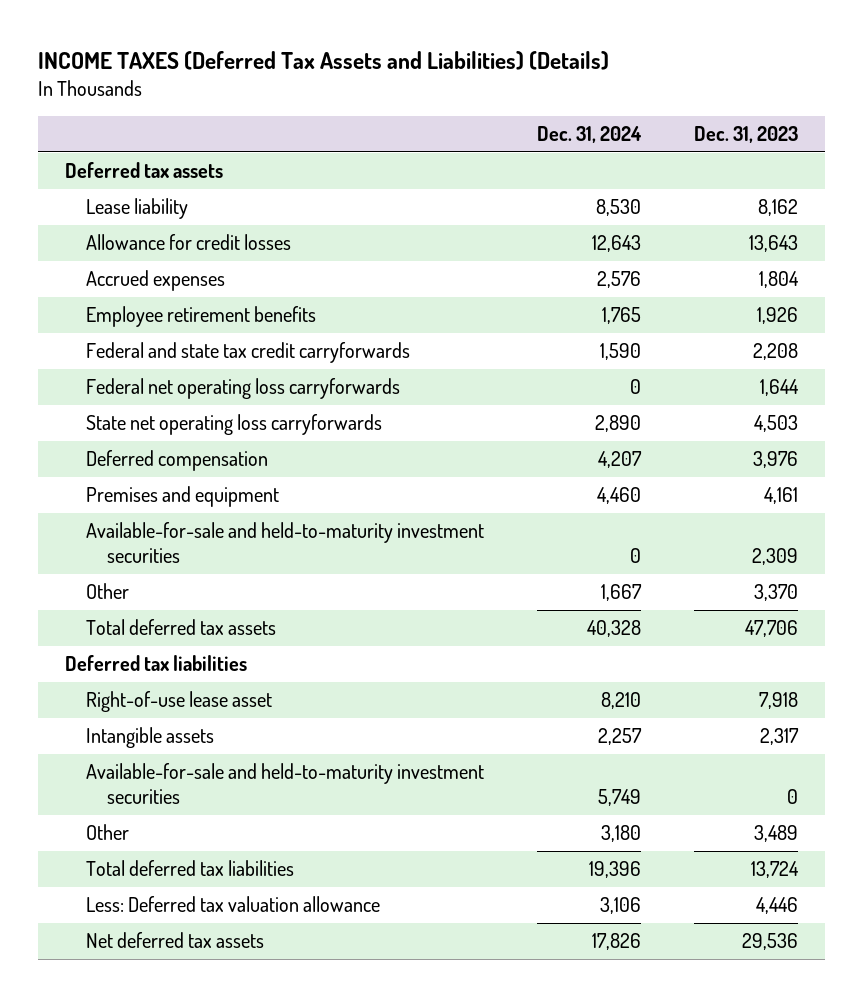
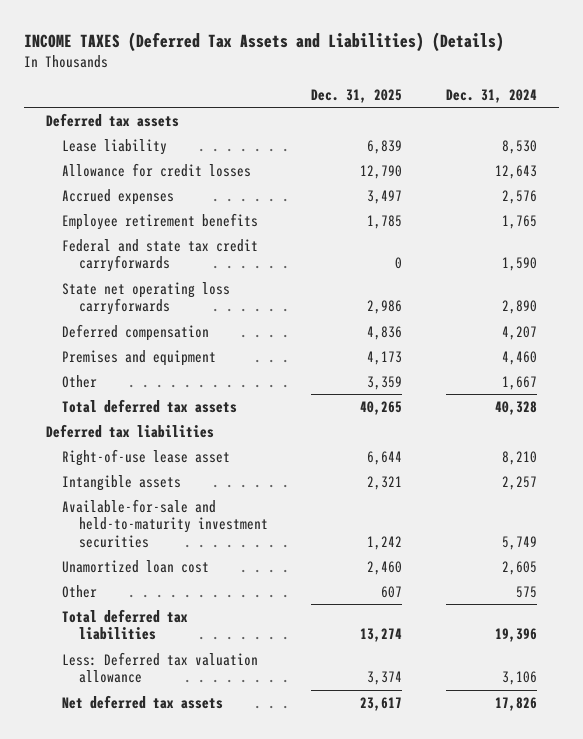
- | Dec. 31, 2024 | Dec. 31, 2023
+ | Dec. 31, 2025 | Dec. 31, 2024
- Federal net operating loss carryforwards | 0 | 1,644
- Available-for-sale and held-to-maturity investment securities | 0 | 2,309
- Other | 3,180 | 3,489
+ Unamortized loan cost | 2,460 | 2,605
+ Other | 607 | 575

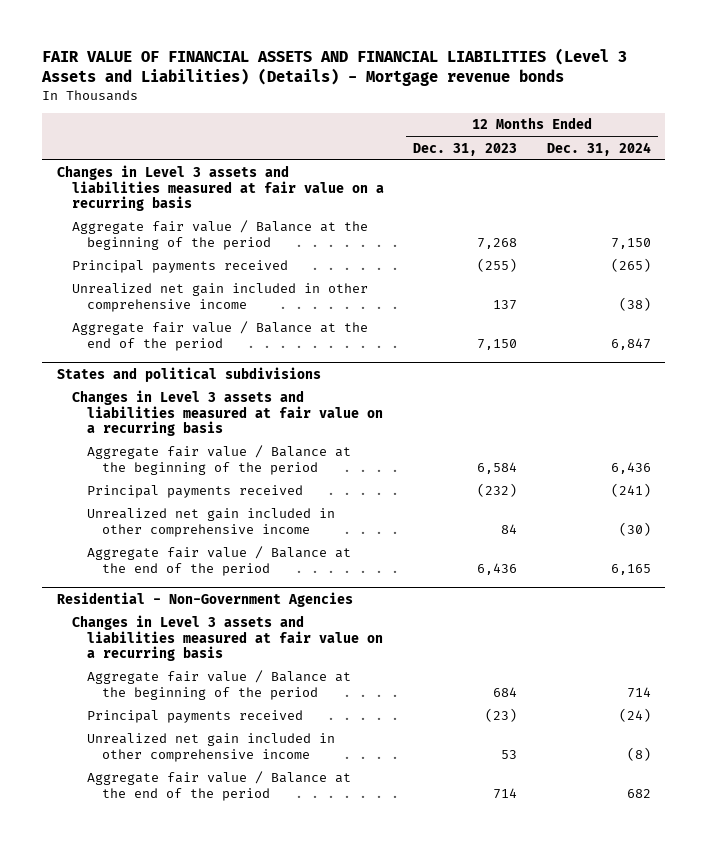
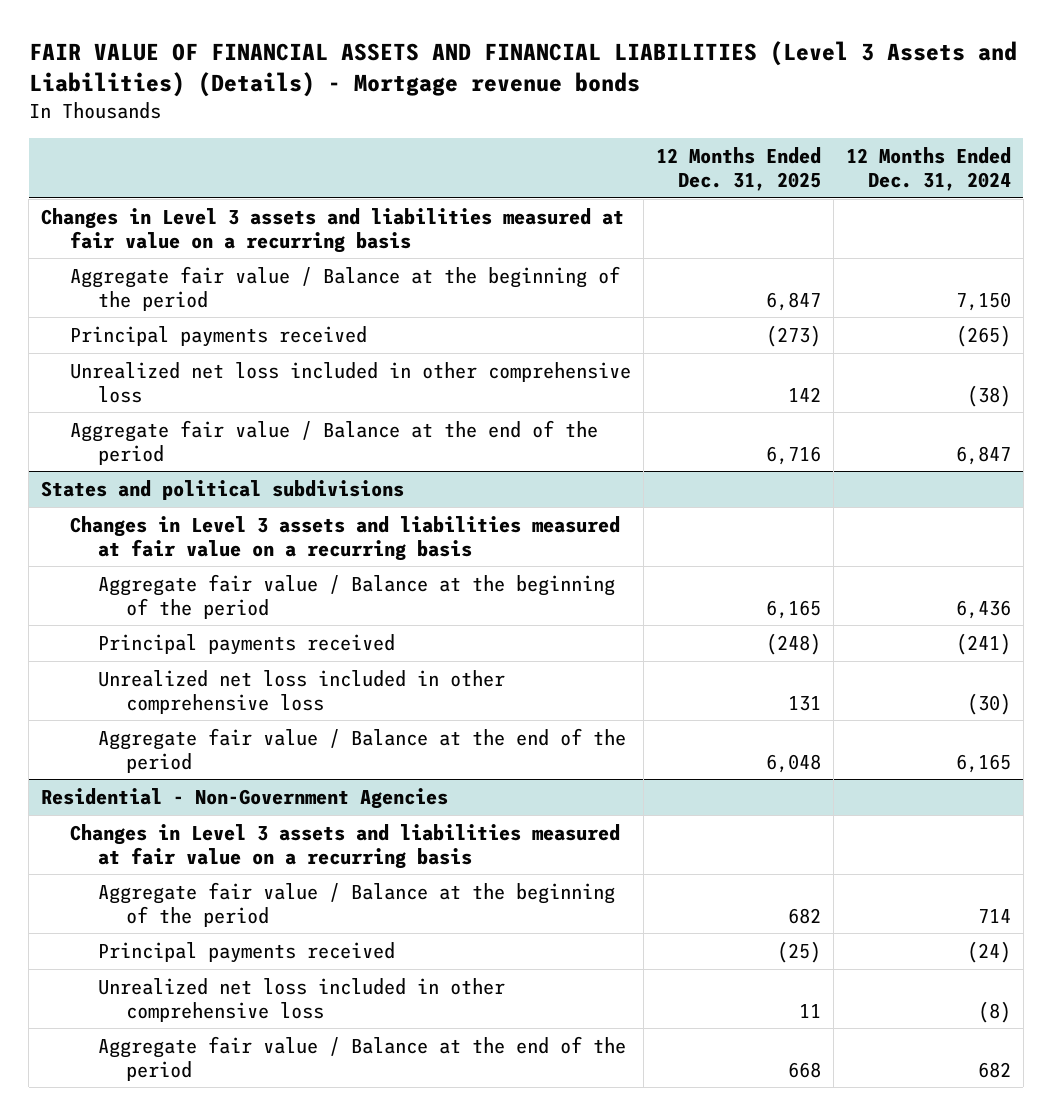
- | 12 Months Ended Dec. 31, 2023 | 12 Months Ended Dec. 31, 2024
+ | 12 Months Ended Dec. 31, 2025 | 12 Months Ended Dec. 31, 2024
- Unrealized net gain included in other comprehensive income | 137 | (38)
+ Unrealized net loss included in other comprehensive loss | 142 | (38)
@ States and political subdivisions
- Unrealized net gain included in other comprehensive income | 84 | (30)
+ Unrealized net loss included in other comprehensive loss | 131 | (30)
@ Residential - Non-Government Agencies
- Unrealized net gain included in other comprehensive income | 53 | (8)
+ Unrealized net loss included in other comprehensive loss | 11 | (8)

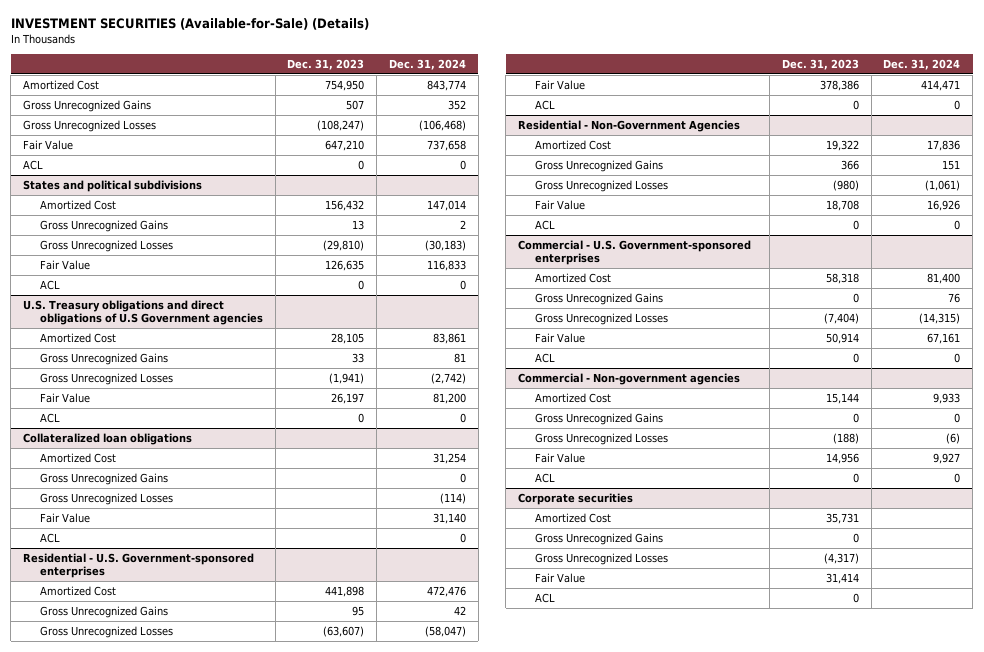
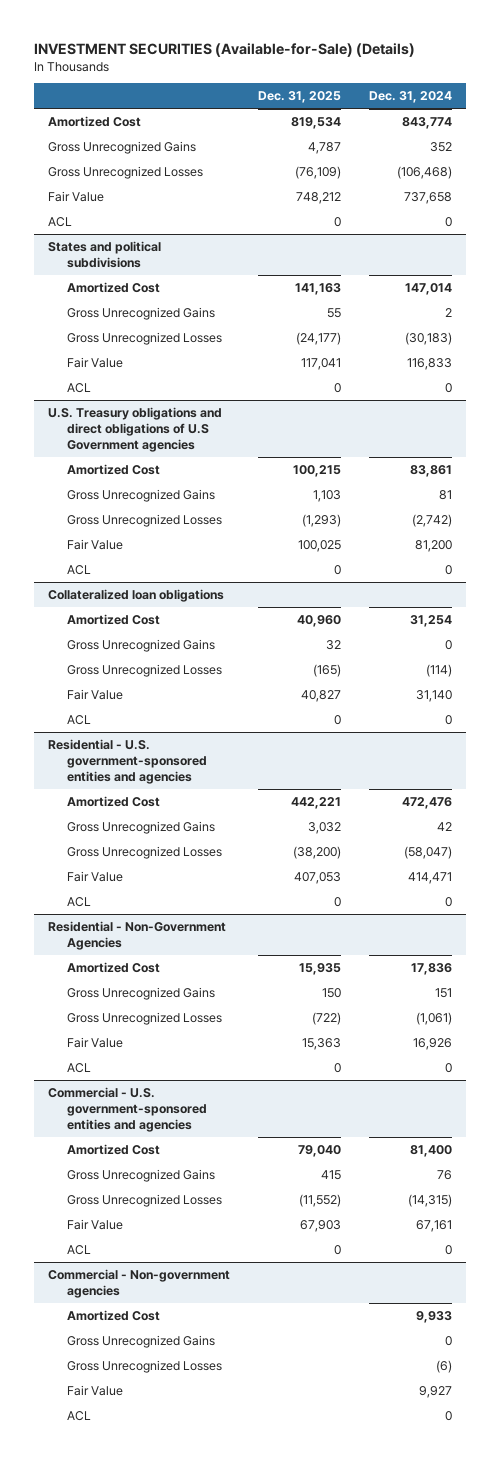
- | Dec. 31, 2023 | Dec. 31, 2024
+ | Dec. 31, 2025 | Dec. 31, 2024
- Residential - U.S. Government-sponsored enterprises
+ Residential - U.S. government-sponsored entities and agencies
- Commercial - U.S. Government-sponsored enterprises
+ Commercial - U.S. government-sponsored entities and agencies
- Corporate securities
- Amortized Cost | 35,731 |
- Gross Unrecognized Gains | 0 |
- Gross Unrecognized Losses | (4,317) |
- Fair Value | 31,414 |
- ACL | 0 |

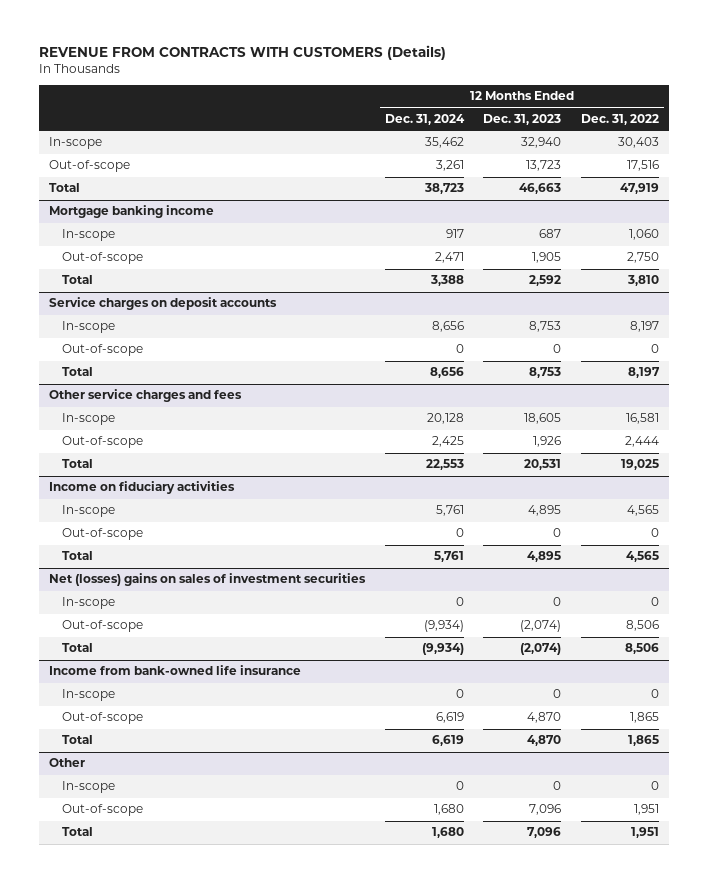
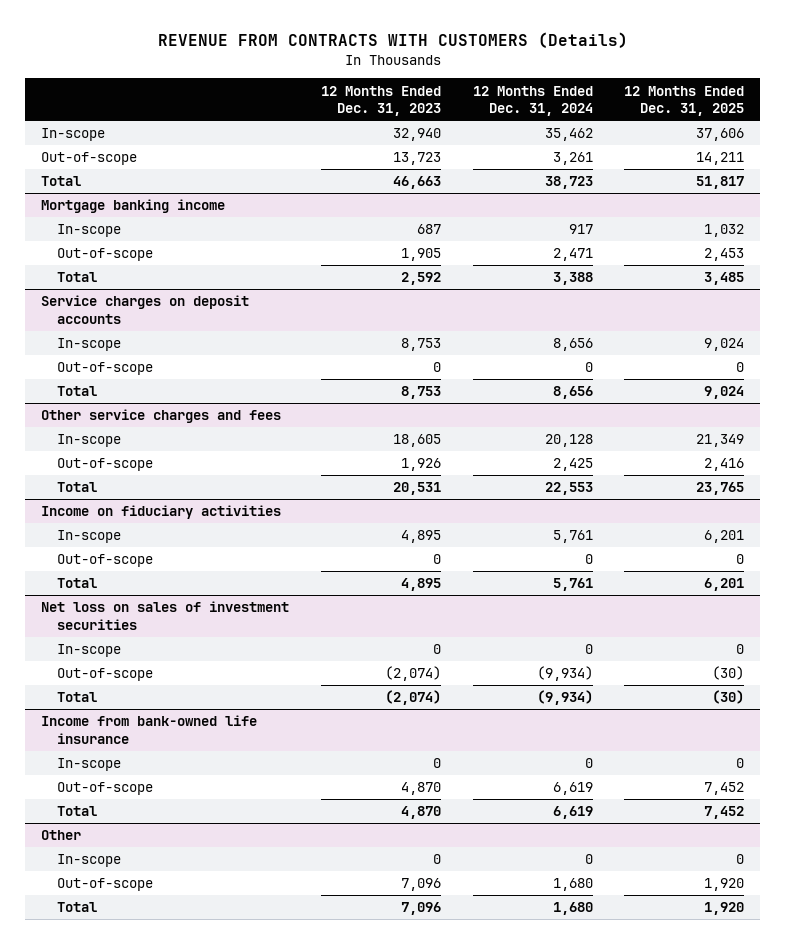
- | 12 Months Ended Dec. 31, 2024 | 12 Months Ended Dec. 31, 2023 | 12 Months Ended Dec. 31, 2022
+ | 12 Months Ended Dec. 31, 2023 | 12 Months Ended Dec. 31, 2024 | 12 Months Ended Dec. 31, 2025
- Net (losses) gains on sales of investment securities
+ Net loss on sales of investment securities

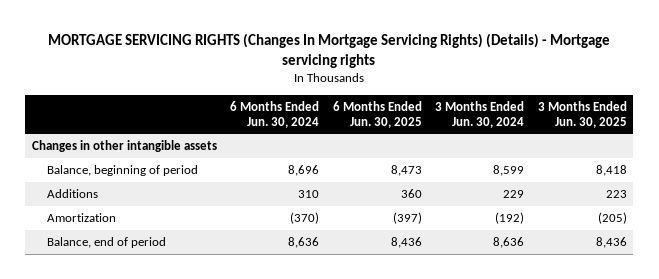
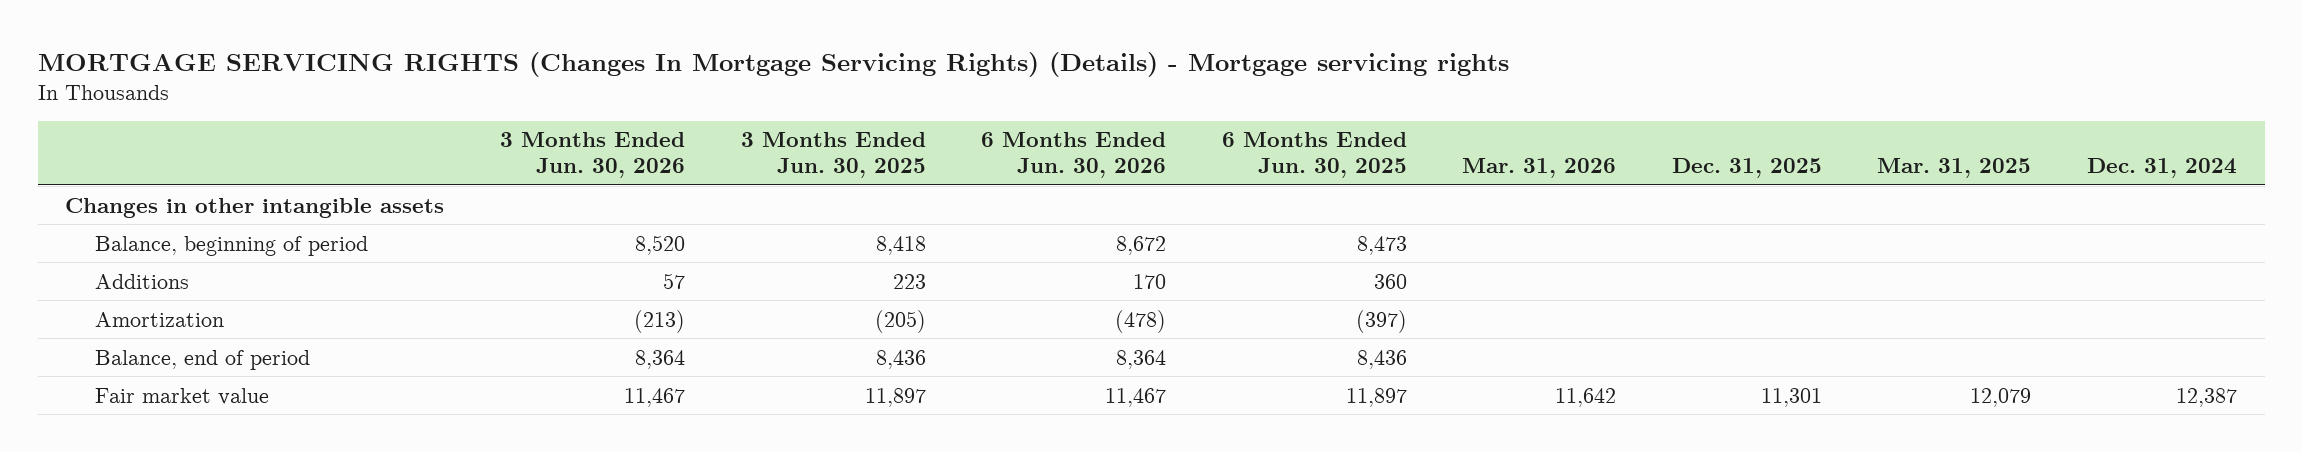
- | 6 Months Ended Jun. 30, 2024 | 6 Months Ended Jun. 30, 2025 | 3 Months Ended Jun. 30, 2024 | 3 Months Ended Jun. 30, 2025
+ | 3 Months Ended Jun. 30, 2026 | 3 Months Ended Jun. 30, 2025 | 6 Months Ended Jun. 30, 2026 | 6 Months Ended Jun. 30, 2025 | Mar. 31, 2026 | Dec. 31, 2025 | Mar. 31, 2025 | Dec. 31, 2024
+ Fair market value | 11,467 | 11,897 | 11,467 | 11,897 | 11,642 | 11,301 | 12,079 | 12,387

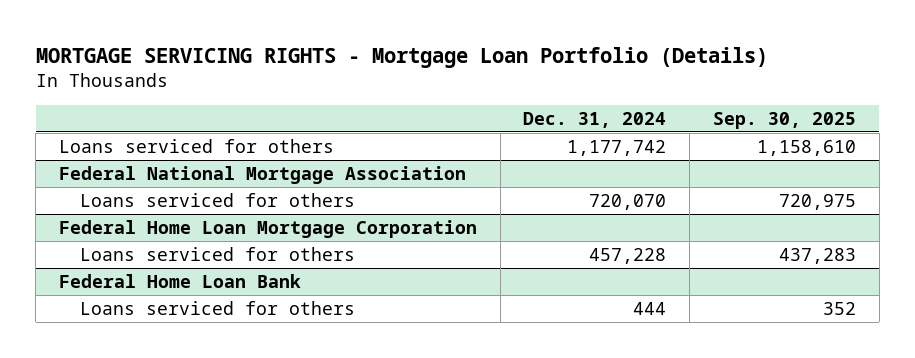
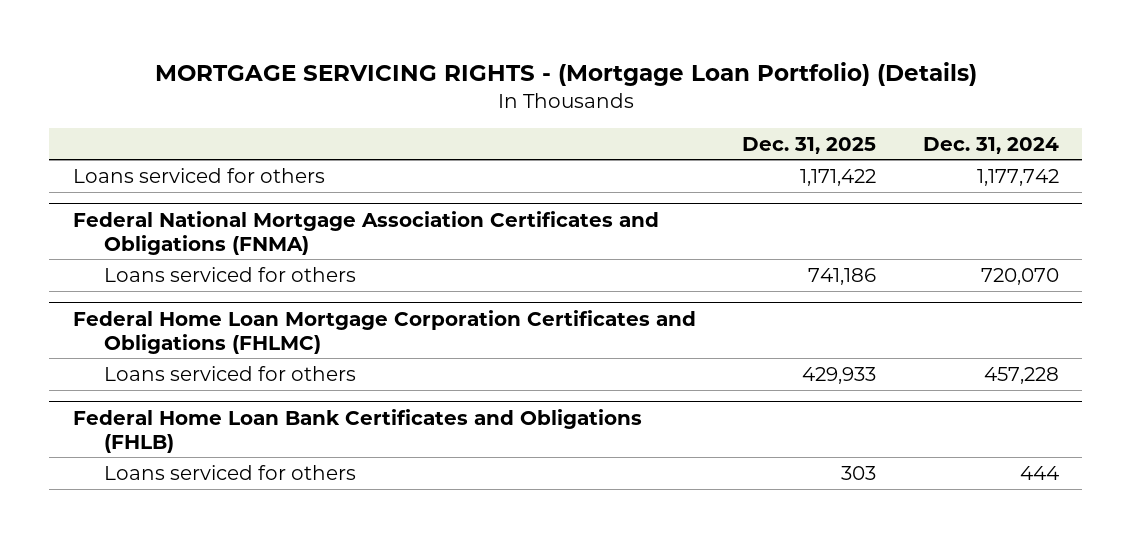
- MORTGAGE SERVICING RIGHTS - Mortgage Loan Portfolio (Details)
+ MORTGAGE SERVICING RIGHTS - (Mortgage Loan Portfolio) (Details)
- | Dec. 31, 2024 | Sep. 30, 2025
+ | Dec. 31, 2025 | Dec. 31, 2024
- Federal National Mortgage Association
+ Federal National Mortgage Association Certificates and Obligations (FNMA)
- Federal Home Loan Mortgage Corporation
+ Federal Home Loan Mortgage Corporation Certificates and Obligations (FHLMC)
- Federal Home Loan Bank
+ Federal Home Loan Bank Certificates and Obligations (FHLB)

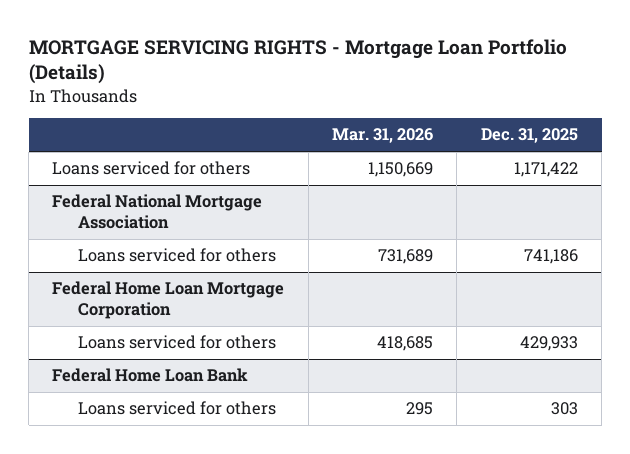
- MORTGAGE SERVICING RIGHTS - (Mortgage Loan Portfolio) (Details)
+ MORTGAGE SERVICING RIGHTS - Mortgage Loan Portfolio (Details)
- | Dec. 31, 2025 | Dec. 31, 2024
+ | Mar. 31, 2026 | Dec. 31, 2025
- Federal National Mortgage Association Certificates and Obligations (FNMA)
+ Federal National Mortgage Association
- Federal Home Loan Mortgage Corporation Certificates and Obligations (FHLMC)
+ Federal Home Loan Mortgage Corporation
- Federal Home Loan Bank Certificates and Obligations (FHLB)
+ Federal Home Loan Bank

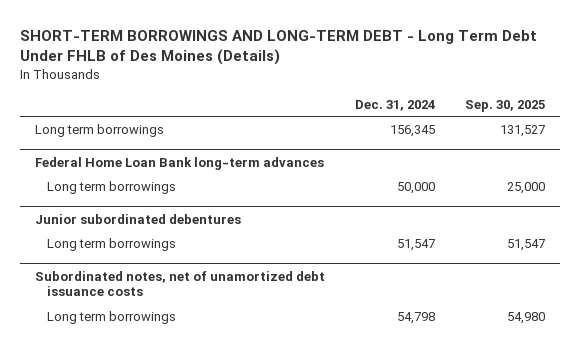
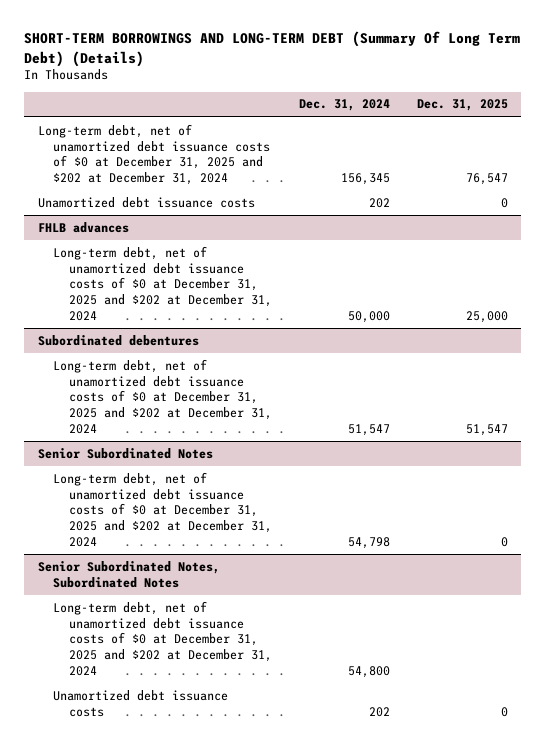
- SHORT-TERM BORROWINGS AND LONG-TERM DEBT - Long Term Debt Under FHLB of Des Moines (Details)
+ SHORT-TERM BORROWINGS AND LONG-TERM DEBT (Summary Of Long Term Debt) (Details)
- | Dec. 31, 2024 | Sep. 30, 2025
+ | Dec. 31, 2024 | Dec. 31, 2025
- Long term borrowings | 156,345 | 131,527
- Federal Home Loan Bank long-term advances
- Long term borrowings | 50,000 | 25,000
- Junior subordinated debentures
- Long term borrowings | 51,547 | 51,547
- Subordinated notes, net of unamortized debt issuance costs
- Long term borrowings | 54,798 | 54,980
+ Long-term debt, net of unamortized debt issuance costs of $0 at December 31, 2025 and $202 at December 31, 2024 | 156,345 | 76,547
+ Unamortized debt issuance costs | 202 | 0
+ FHLB advances
+ Long-term debt, net of unamortized debt issuance costs of $0 at December 31, 2025 and $202 at December 31, 2024 | 50,000 | 25,000
+ Subordinated debentures
+ Long-term debt, net of unamortized debt issuance costs of $0 at December 31, 2025 and $202 at December 31, 2024 | 51,547 | 51,547
+ Senior Subordinated Notes
+ Long-term debt, net of unamortized debt issuance costs of $0 at December 31, 2025 and $202 at December 31, 2024 | 54,798 | 0
+ Senior Subordinated Notes, Subordinated Notes
+ Long-term debt, net of unamortized debt issuance costs of $0 at December 31, 2025 and $202 at December 31, 2024 | 54,800 |
+ Unamortized debt issuance costs | 202 | 0

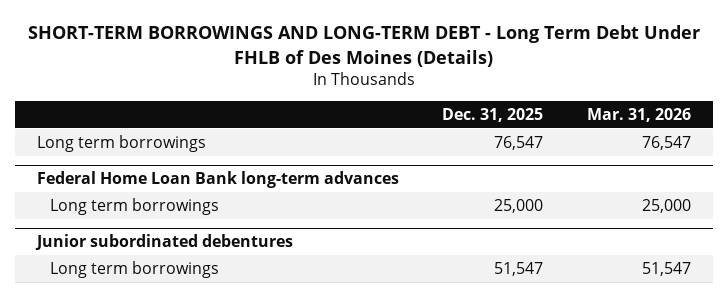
- SHORT-TERM BORROWINGS AND LONG-TERM DEBT (Summary Of Long Term Debt) (Details)
+ SHORT-TERM BORROWINGS AND LONG-TERM DEBT - Long Term Debt Under FHLB of Des Moines (Details)
- | Dec. 31, 2024 | Dec. 31, 2025
+ | Dec. 31, 2025 | Mar. 31, 2026
- Long-term debt, net of unamortized debt issuance costs of $0 at December 31, 2025 and $202 at December 31, 2024 | 156,345 | 76,547
- Unamortized debt issuance costs | 202 | 0
- FHLB advances
- Long-term debt, net of unamortized debt issuance costs of $0 at December 31, 2025 and $202 at December 31, 2024 | 50,000 | 25,000
- Subordinated debentures
- Long-term debt, net of unamortized debt issuance costs of $0 at December 31, 2025 and $202 at December 31, 2024 | 51,547 | 51,547
- Senior Subordinated Notes
- Long-term debt, net of unamortized debt issuance costs of $0 at December 31, 2025 and $202 at December 31, 2024 | 54,798 | 0
- Senior Subordinated Notes, Subordinated Notes
- Long-term debt, net of unamortized debt issuance costs of $0 at December 31, 2025 and $202 at December 31, 2024 | 54,800 |
- Unamortized debt issuance costs | 202 | 0
+ Long term borrowings | 76,547 | 76,547
+ Federal Home Loan Bank long-term advances
+ Long term borrowings | 25,000 | 25,000
+ Junior subordinated debentures
+ Long term borrowings | 51,547 | 51,547

